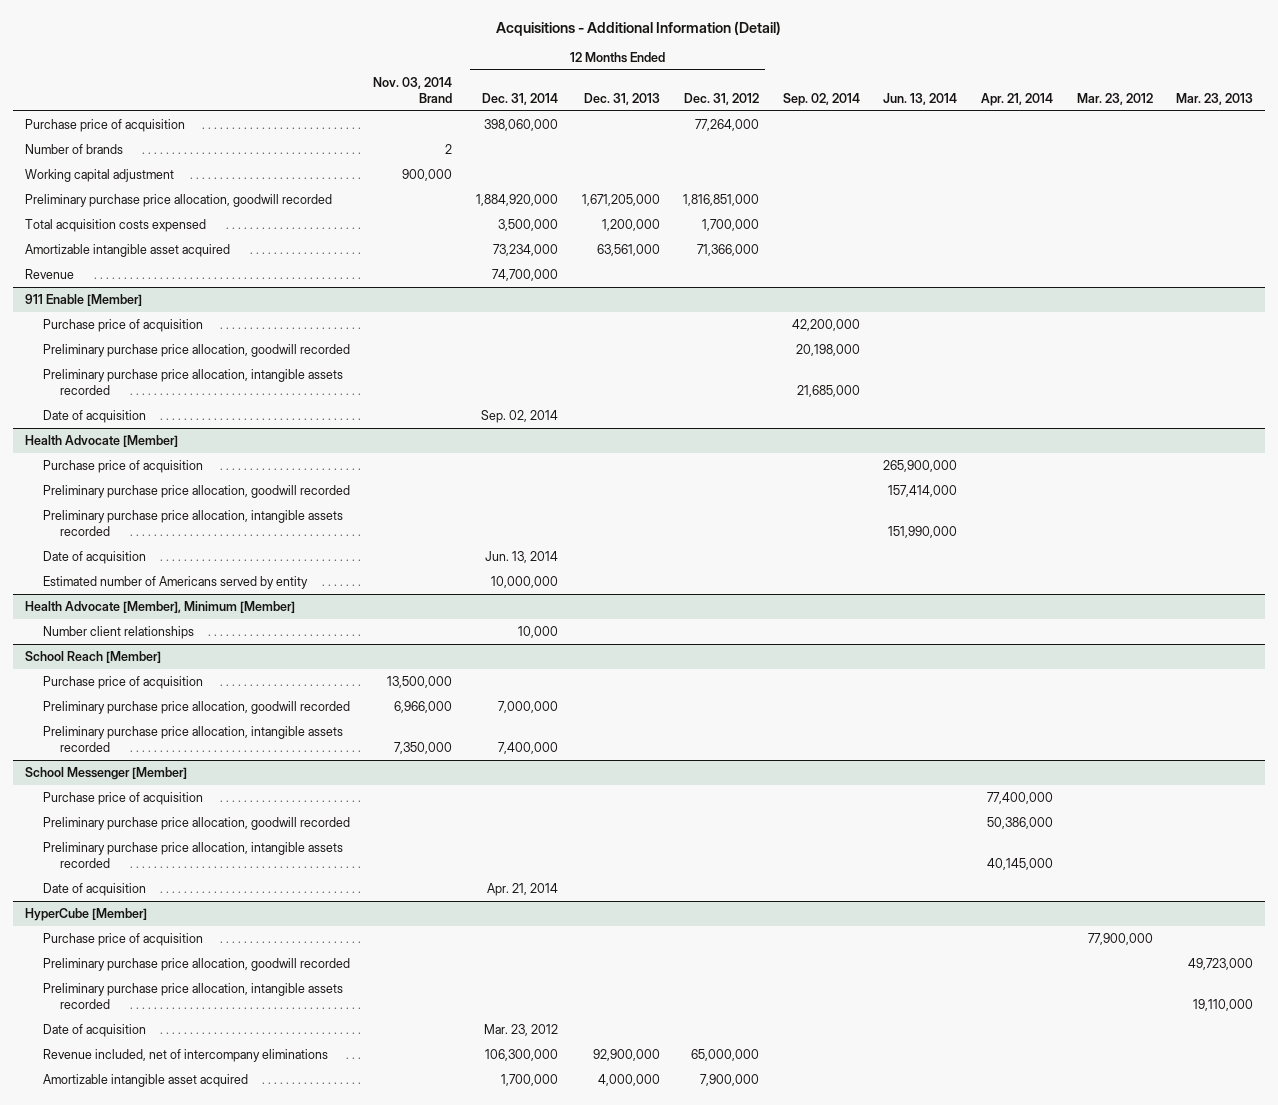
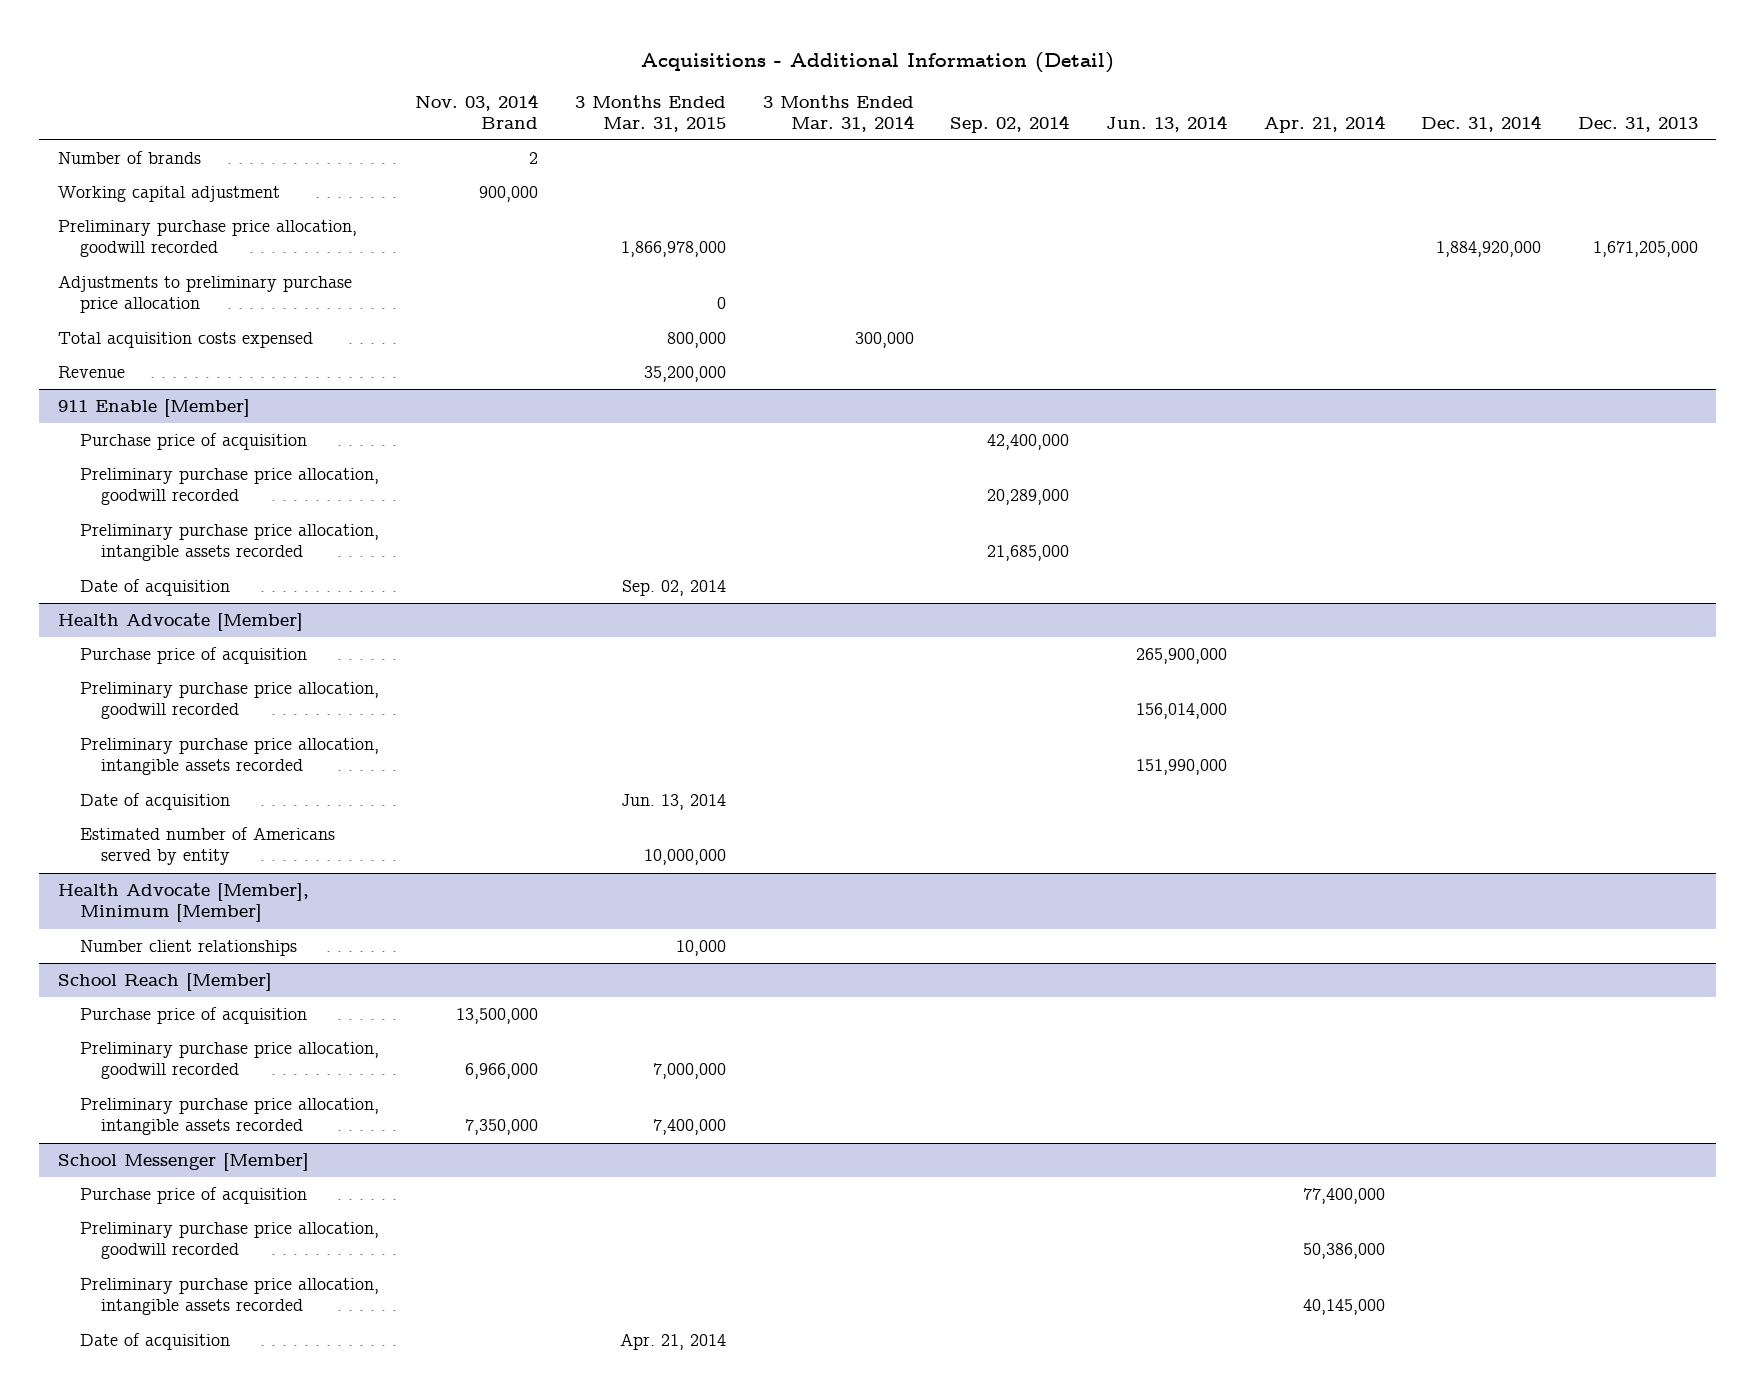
- | Nov. 03, 2014 Brand | 12 Months Ended Dec. 31, 2014 | 12 Months Ended Dec. 31, 2013 | 12 Months Ended Dec. 31, 2012 | Sep. 02, 2014 | Jun. 13, 2014 | Apr. 21, 2014 | Mar. 23, 2012 | Mar. 23, 2013
+ | Nov. 03, 2014 Brand | 3 Months Ended Mar. 31, 2015 | 3 Months Ended Mar. 31, 2014 | Sep. 02, 2014 | Jun. 13, 2014 | Apr. 21, 2014 | Dec. 31, 2014 | Dec. 31, 2013
- Purchase price of acquisition | | 398,060,000 | | 77,264,000 | | | | |
+ Adjustments to preliminary purchase price allocation | | 0 | | | | | |
- Amortizable intangible asset acquired | | 73,234,000 | 63,561,000 | 71,366,000 | | | | |
@ 911 Enable [Member]
- Purchase price of acquisition | | | | | 42,200,000 | | | |
- Preliminary purchase price allocation, goodwill recorded | | | | | 20,198,000 | | | |
+ Purchase price of acquisition | | | | 42,400,000 | | | |
+ Preliminary purchase price allocation, goodwill recorded | | | | 20,289,000 | | | |
@ Health Advocate [Member]
- Preliminary purchase price allocation, goodwill recorded | | | | | | 157,414,000 | | |
+ Preliminary purchase price allocation, goodwill recorded | | | | | 156,014,000 | | |
- HyperCube [Member]
- Purchase price of acquisition | | | | | | | | 77,900,000 |
- Preliminary purchase price allocation, goodwill recorded | | | | | | | | | 49,723,000
- Preliminary purchase price allocation, intangible assets recorded | | | | | | | | | 19,110,000
- Date of acquisition | | Mar. 23, 2012 | | | | | | |
- Revenue included, net of intercompany eliminations | | 106,300,000 | 92,900,000 | 65,000,000 | | | | |
- Amortizable intangible asset acquired | | 1,700,000 | 4,000,000 | 7,900,000 | | | | |

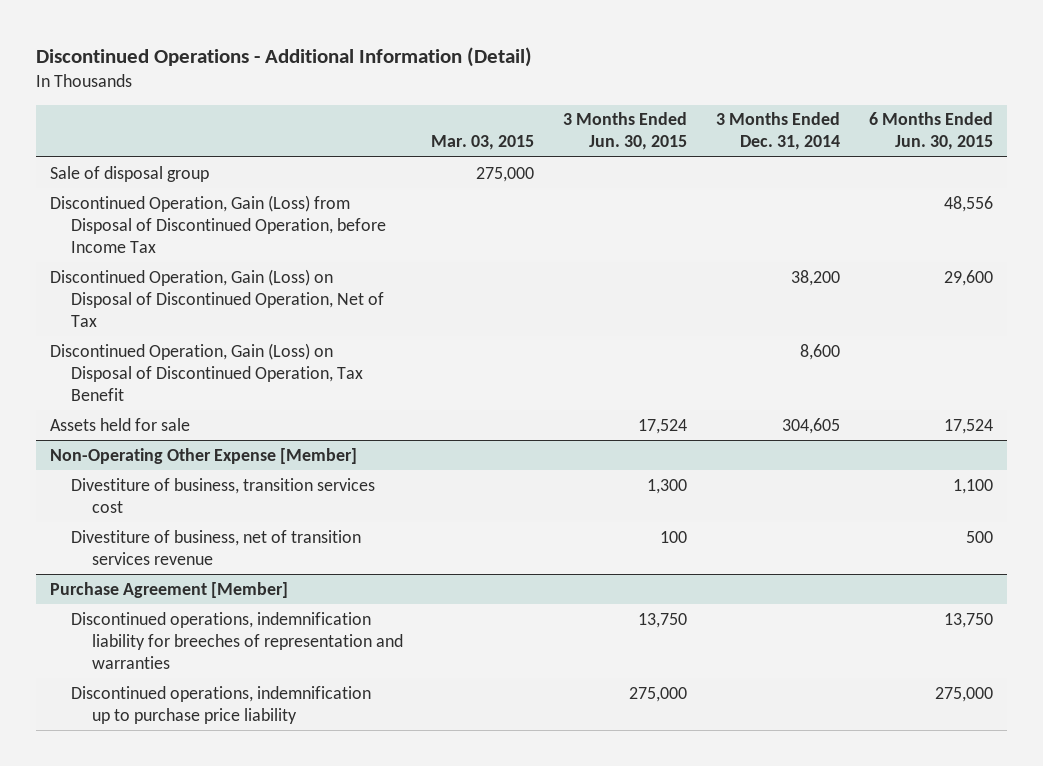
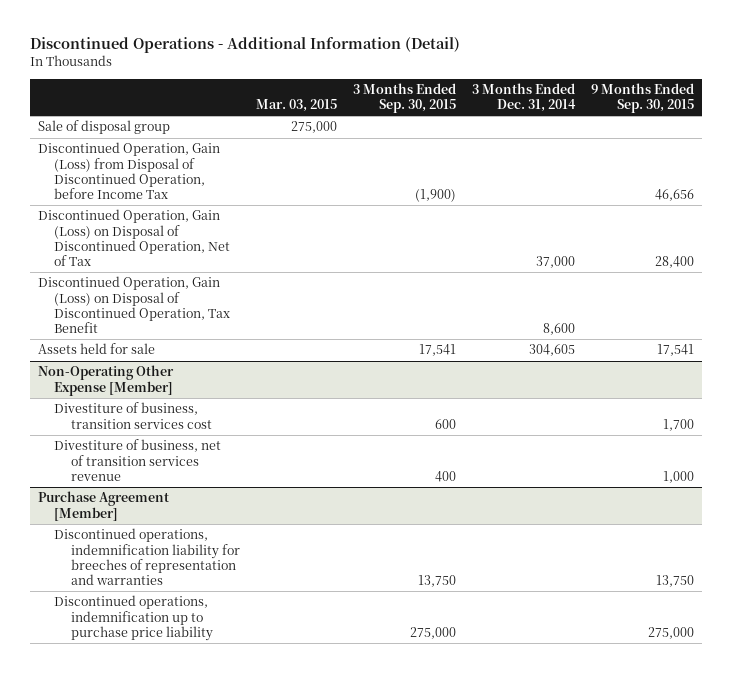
- | Mar. 03, 2015 | 3 Months Ended Jun. 30, 2015 | 3 Months Ended Dec. 31, 2014 | 6 Months Ended Jun. 30, 2015
+ | Mar. 03, 2015 | 3 Months Ended Sep. 30, 2015 | 3 Months Ended Dec. 31, 2014 | 9 Months Ended Sep. 30, 2015
- Discontinued Operation, Gain (Loss) on Disposal of Discontinued Operation, Net of Tax | | | 38,200 | 29,600
+ Discontinued Operation, Gain (Loss) on Disposal of Discontinued Operation, Net of Tax | | | 37,000 | 28,400

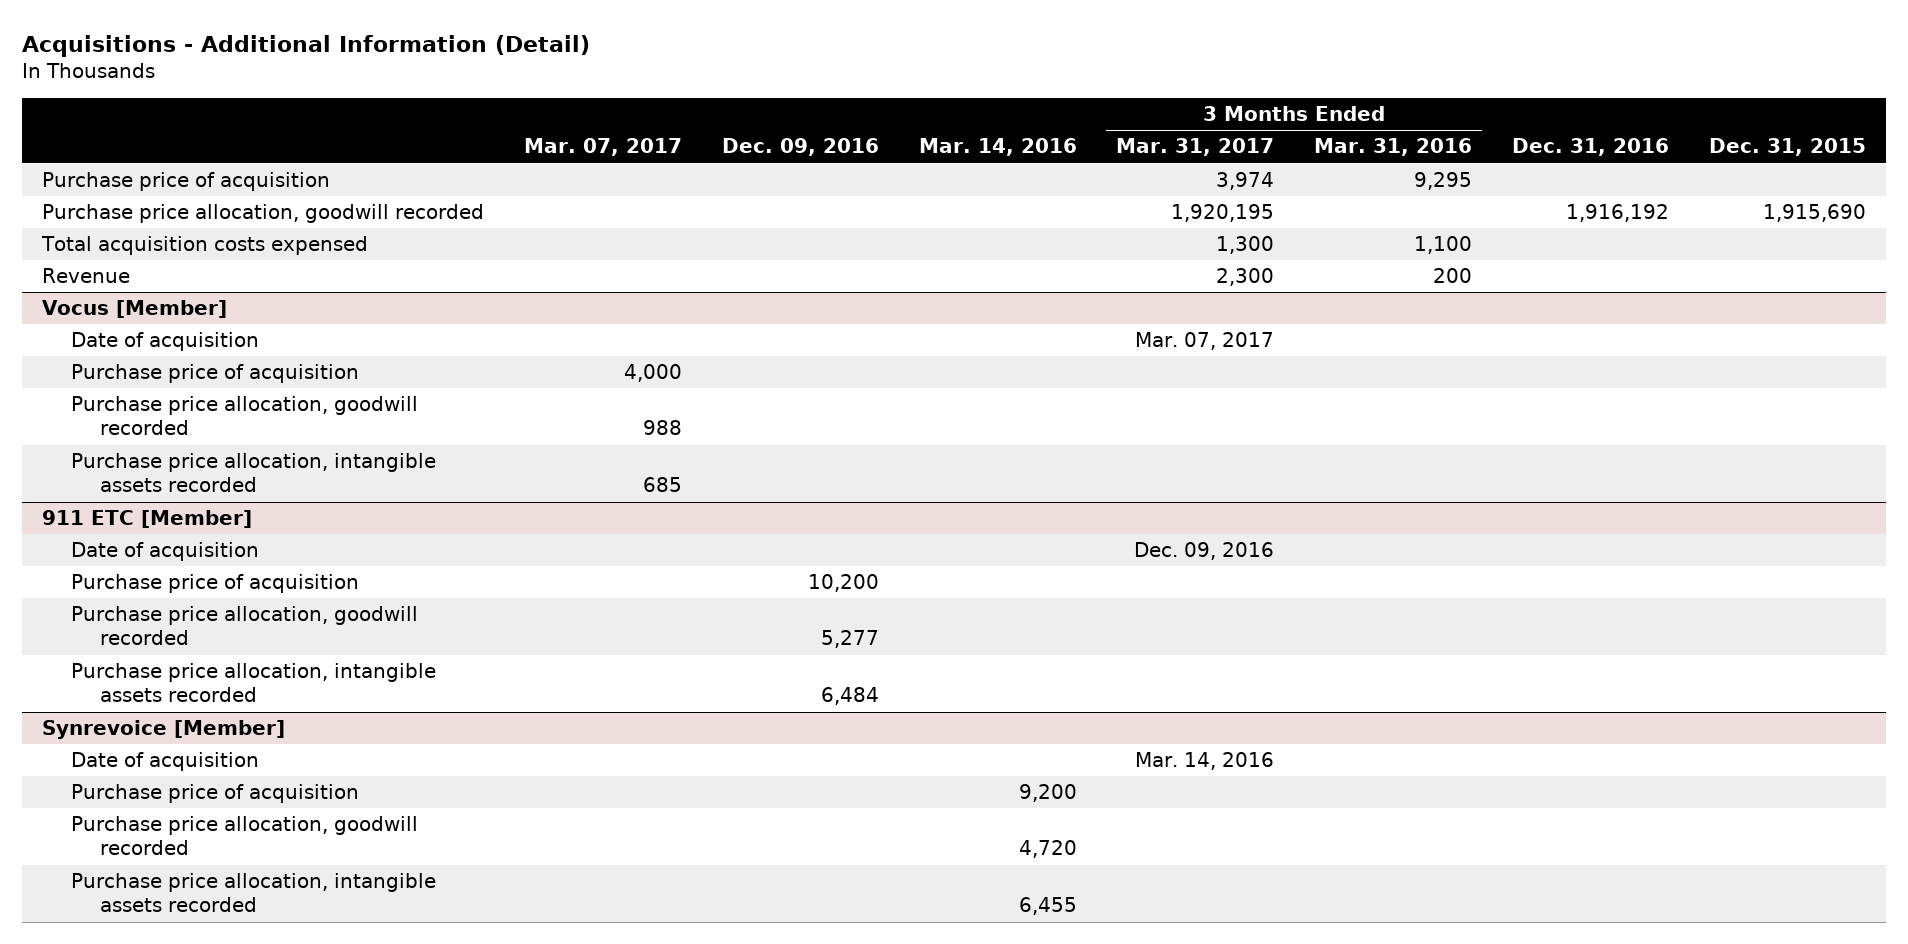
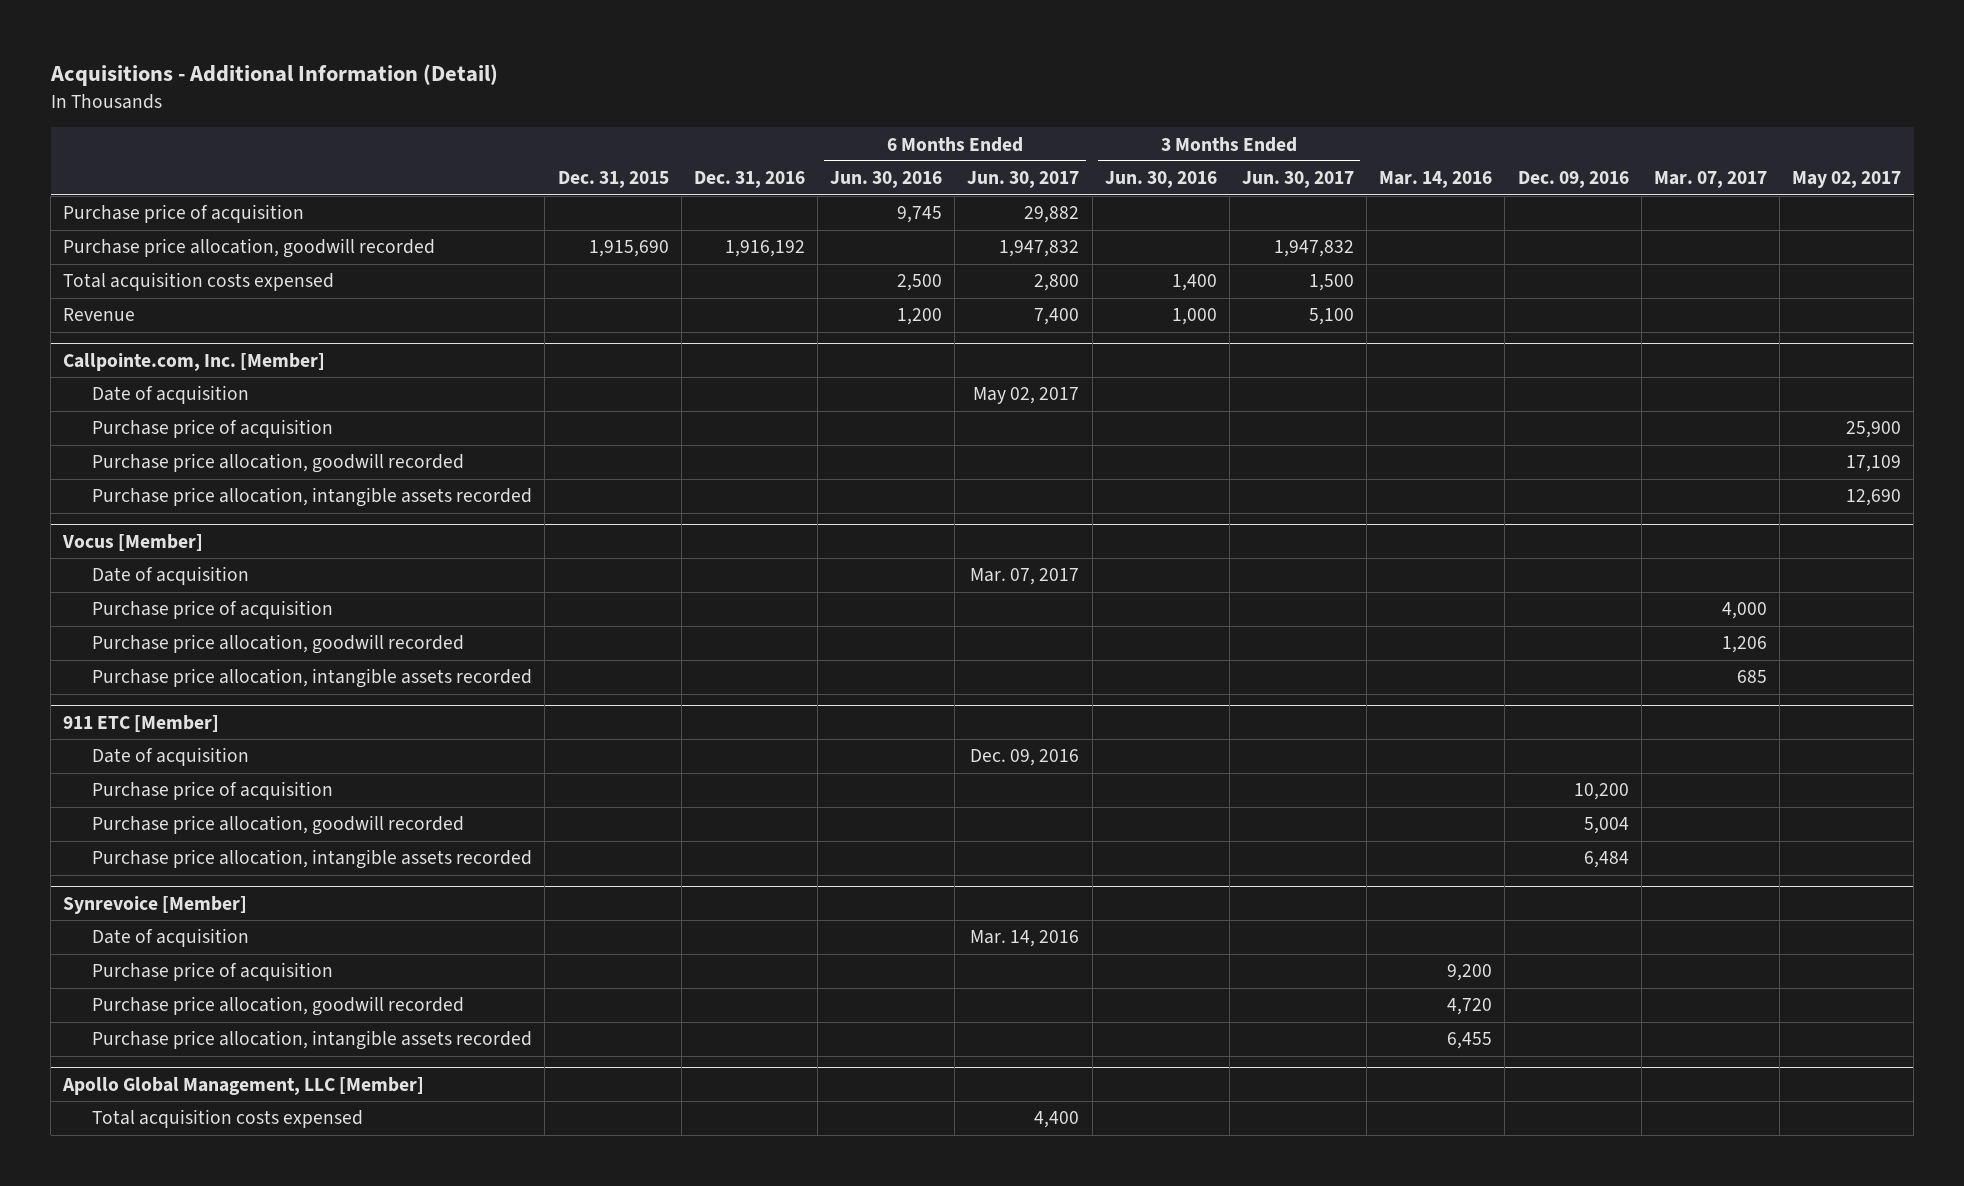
- | Mar. 07, 2017 | Dec. 09, 2016 | Mar. 14, 2016 | 3 Months Ended Mar. 31, 2017 | 3 Months Ended Mar. 31, 2016 | Dec. 31, 2016 | Dec. 31, 2015
+ | Dec. 31, 2015 | Dec. 31, 2016 | 6 Months Ended Jun. 30, 2016 | 6 Months Ended Jun. 30, 2017 | 3 Months Ended Jun. 30, 2016 | 3 Months Ended Jun. 30, 2017 | Mar. 14, 2016 | Dec. 09, 2016 | Mar. 07, 2017 | May 02, 2017
+ Callpointe.com, Inc. [Member]
+ Date of acquisition | | | | May 02, 2017 | | | | | |
+ Purchase price of acquisition | | | | | | | | | | 25,900
+ Purchase price allocation, goodwill recorded | | | | | | | | | | 17,109
+ Purchase price allocation, intangible assets recorded | | | | | | | | | | 12,690
@ Vocus [Member]
- Purchase price allocation, goodwill recorded | 988 | | | | | |
+ Purchase price allocation, goodwill recorded | | | | | | | | | 1,206 |
@ 911 ETC [Member]
- Purchase price allocation, goodwill recorded | | 5,277 | | | | |
+ Purchase price allocation, goodwill recorded | | | | | | | | 5,004 | |
+ Apollo Global Management, LLC [Member]
+ Total acquisition costs expensed | | | | 4,400 | | | | | |

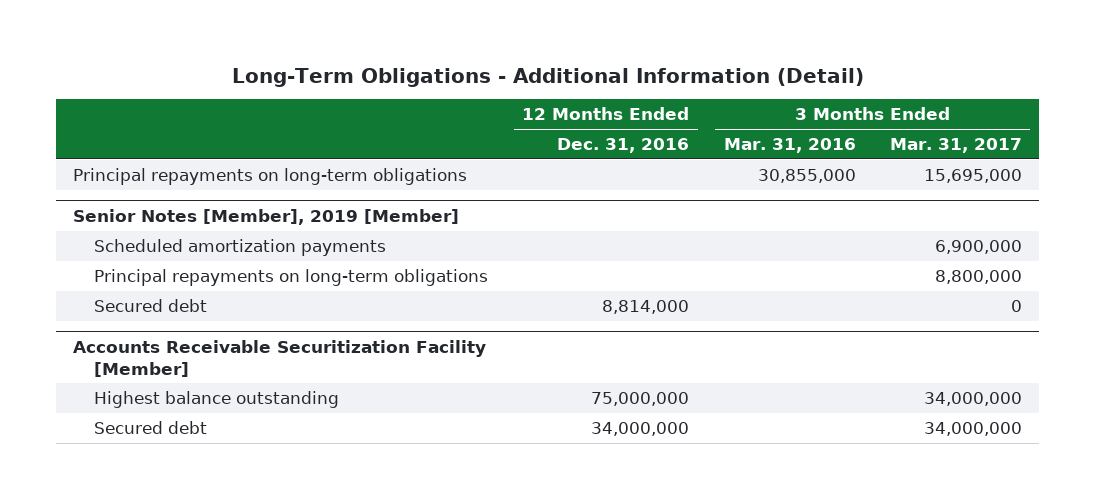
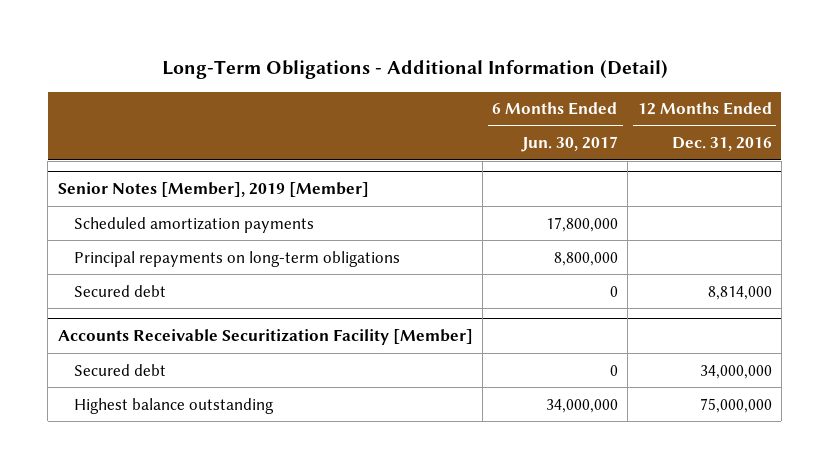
- | 12 Months Ended Dec. 31, 2016 | 3 Months Ended Mar. 31, 2016 | 3 Months Ended Mar. 31, 2017
+ | 6 Months Ended Jun. 30, 2017 | 12 Months Ended Dec. 31, 2016
- Principal repayments on long-term obligations | | 30,855,000 | 15,695,000
@ Accounts Receivable Securitization Facility [Member]
moved down: Highest balance outstanding | 34,000,000 | 75,000,000

